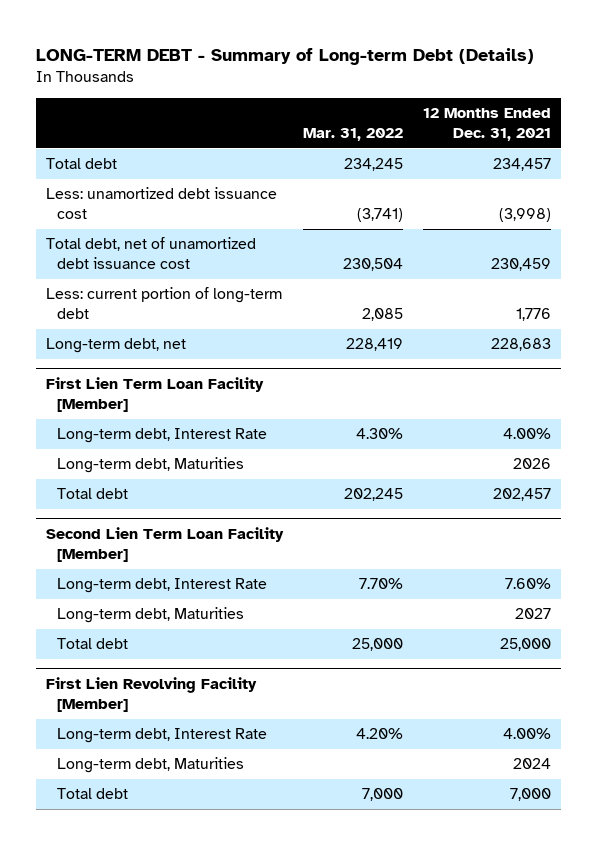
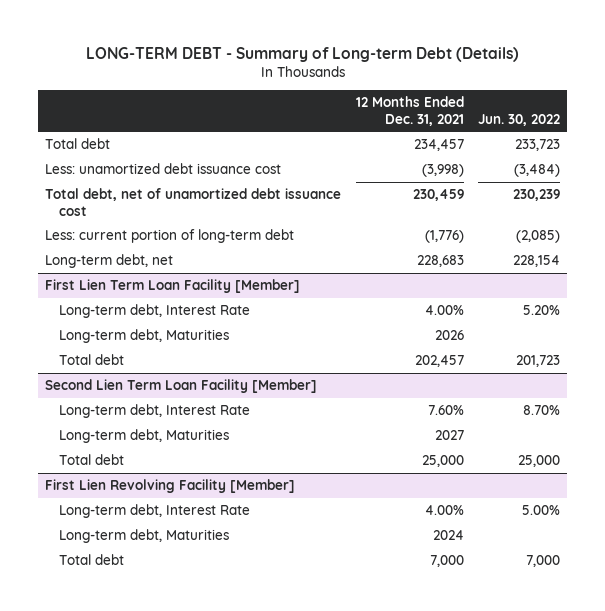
- | Mar. 31, 2022 | 12 Months Ended Dec. 31, 2021
+ | 12 Months Ended Dec. 31, 2021 | Jun. 30, 2022
- Less: current portion of long-term debt | 2,085 | 1,776
+ Less: current portion of long-term debt | (1,776) | (2,085)

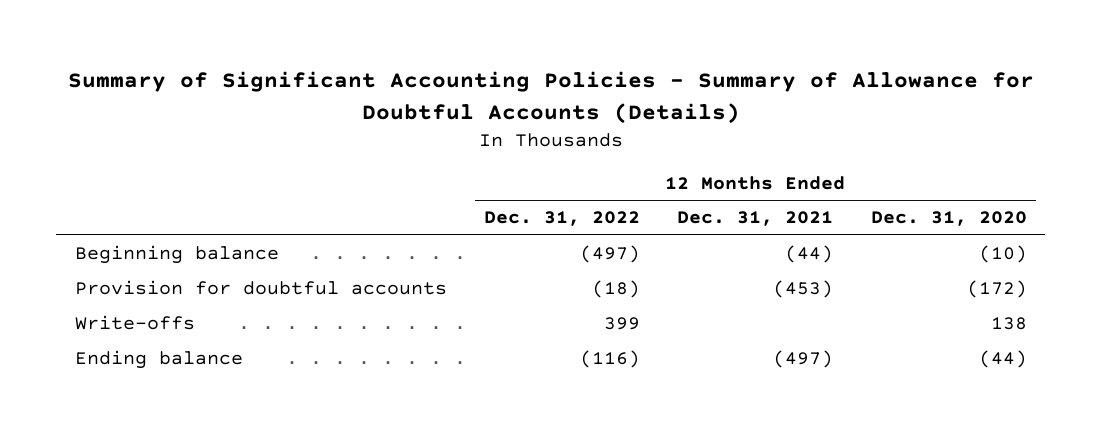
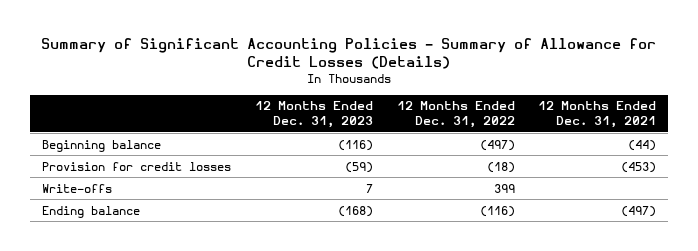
- Summary of Significant Accounting Policies - Summary of Allowance for Doubtful Accounts (Details)
+ Summary of Significant Accounting Policies - Summary of Allowance for Credit Losses (Details)
- | 12 Months Ended Dec. 31, 2022 | 12 Months Ended Dec. 31, 2021 | 12 Months Ended Dec. 31, 2020
+ | 12 Months Ended Dec. 31, 2023 | 12 Months Ended Dec. 31, 2022 | 12 Months Ended Dec. 31, 2021
- Provision for doubtful accounts | (18) | (453) | (172)
+ Provision for credit losses | (59) | (18) | (453)

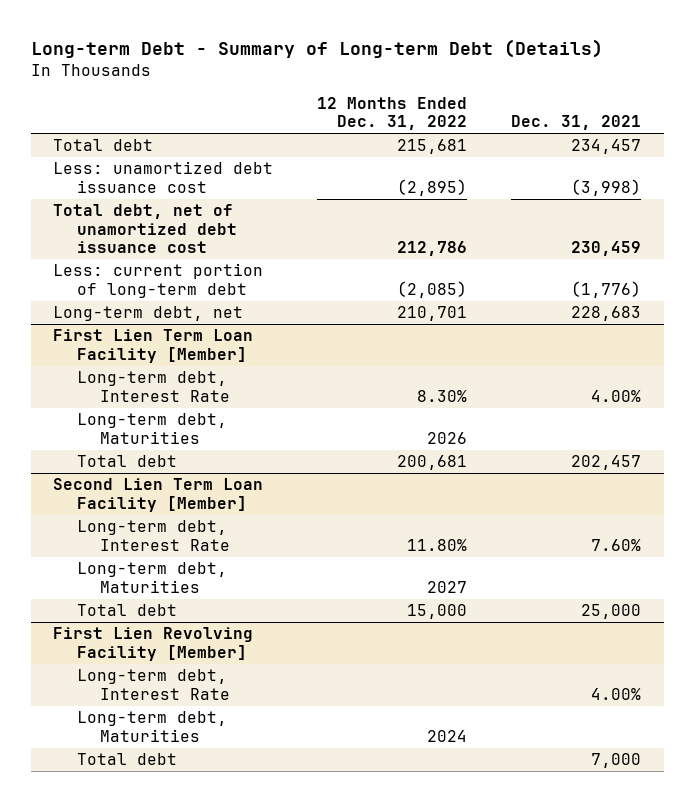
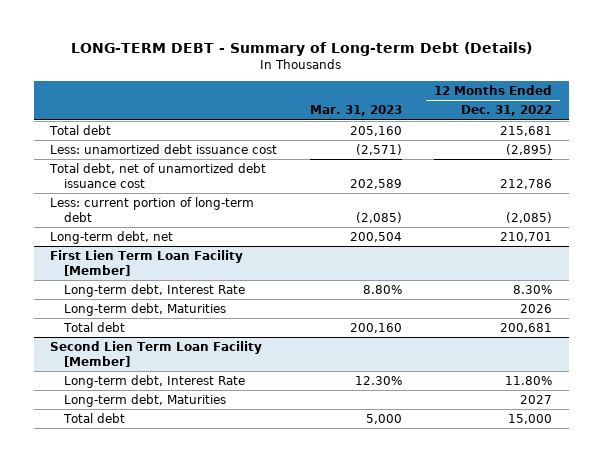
- Long-term Debt - Summary of Long-term Debt (Details)
+ LONG-TERM DEBT - Summary of Long-term Debt (Details)
- | 12 Months Ended Dec. 31, 2022 | Dec. 31, 2021
+ | Mar. 31, 2023 | 12 Months Ended Dec. 31, 2022
- First Lien Revolving Facility [Member]
- Long-term debt, Interest Rate | | 4.00%
- Long-term debt, Maturities | 2024 |
- Total debt | | 7,000

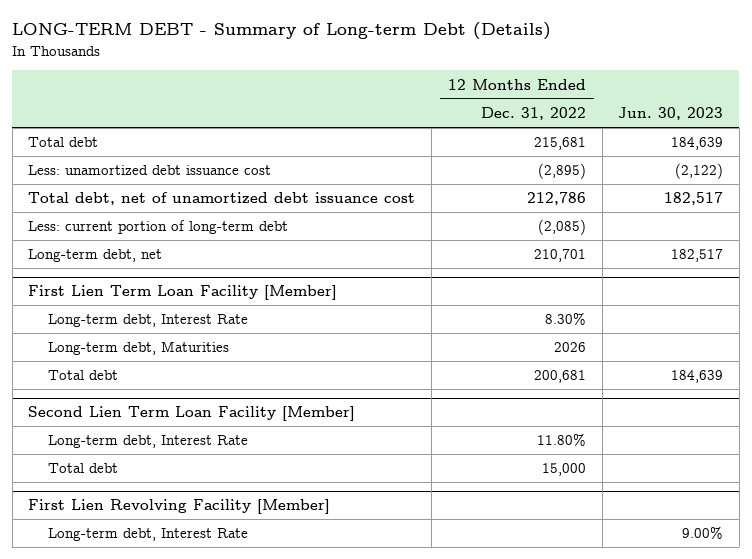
- | Mar. 31, 2023 | 12 Months Ended Dec. 31, 2022
+ | 12 Months Ended Dec. 31, 2022 | Jun. 30, 2023
@ Second Lien Term Loan Facility [Member]
- Long-term debt, Maturities | | 2027
+ First Lien Revolving Facility [Member]
+ Long-term debt, Interest Rate | | 9.00%

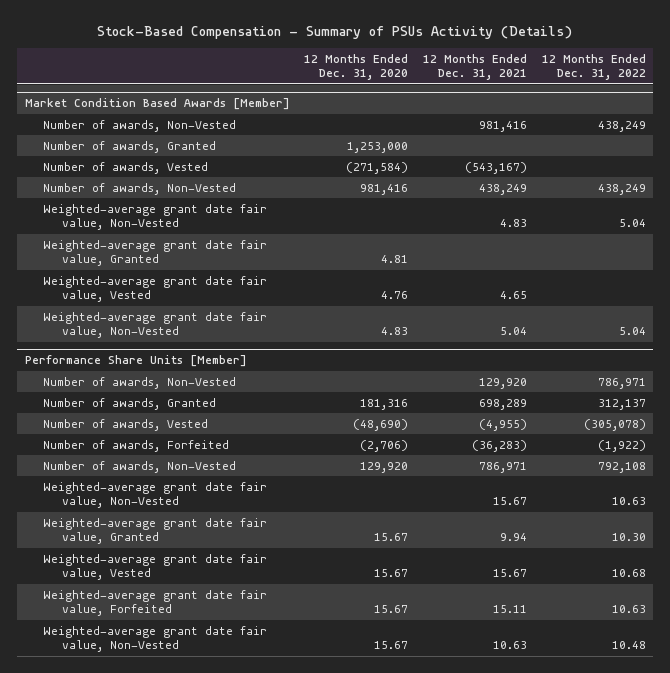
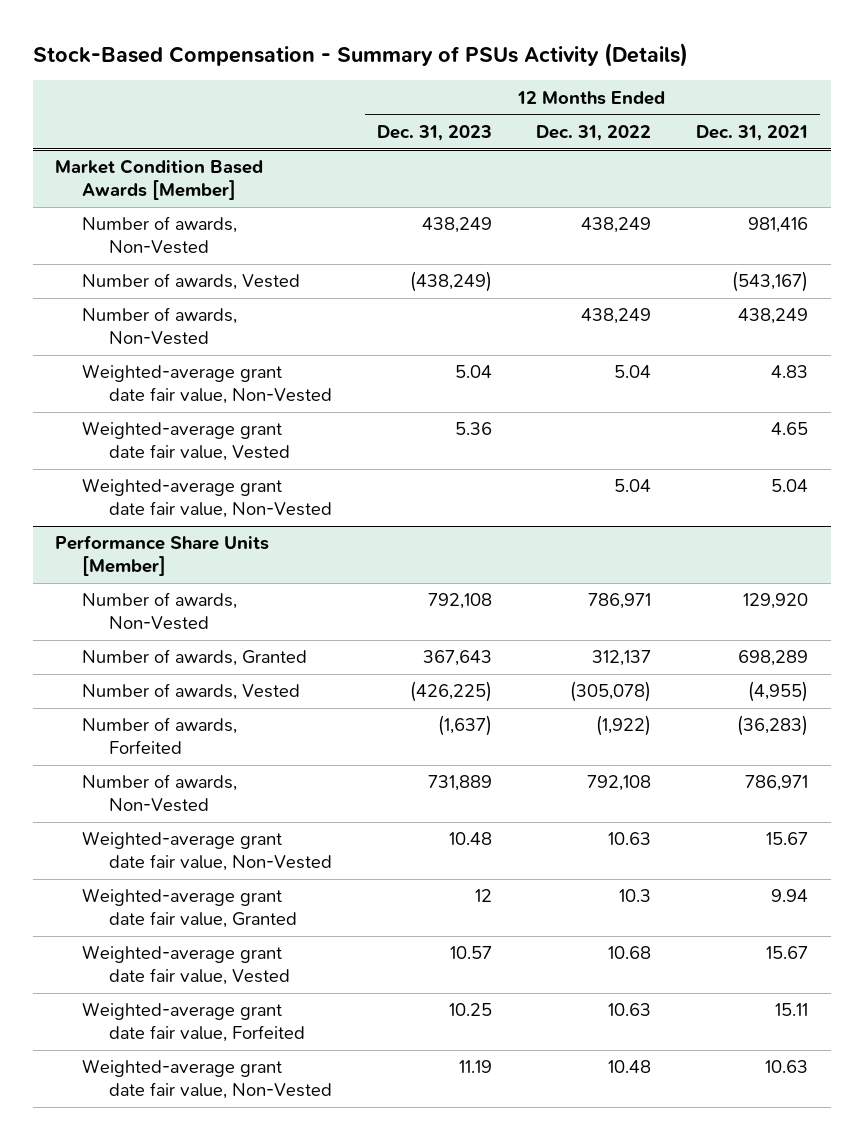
- | 12 Months Ended Dec. 31, 2020 | 12 Months Ended Dec. 31, 2021 | 12 Months Ended Dec. 31, 2022
+ | 12 Months Ended Dec. 31, 2023 | 12 Months Ended Dec. 31, 2022 | 12 Months Ended Dec. 31, 2021
@ Market Condition Based Awards [Member]
- Number of awards, Granted | 1,253,000 | |
- Weighted-average grant date fair value, Granted | 4.81 | |
@ Performance Share Units [Member]
- Weighted-average grant date fair value, Granted | 15.67 | 9.94 | 10.30
+ Weighted-average grant date fair value, Granted | 12 | 10.3 | 9.94

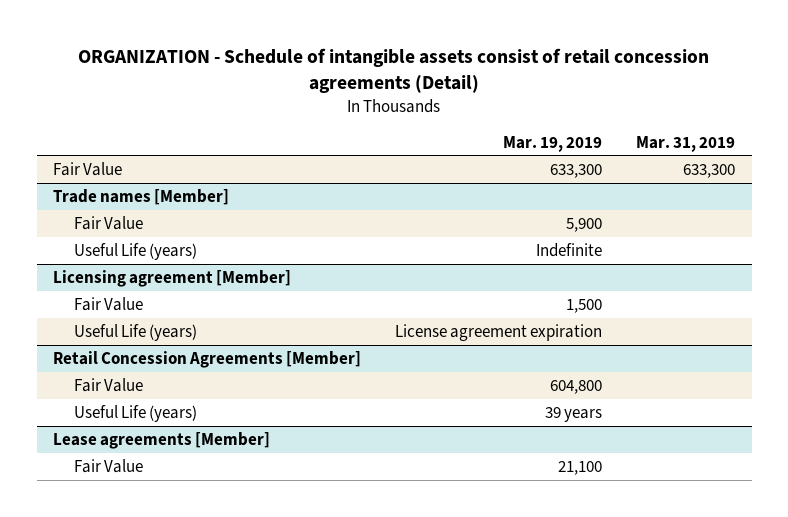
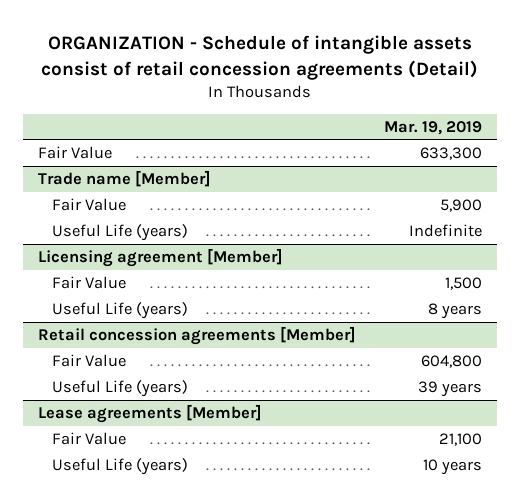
- | Mar. 19, 2019 | Mar. 31, 2019
+ | Mar. 19, 2019
- Trade names [Member]
+ Trade name [Member]
@ Licensing agreement [Member]
- Useful Life (years) | License agreement expiration |
- Retail Concession Agreements [Member]
@ Licensing agreement [Member]
+ Useful Life (years) | 8 years
+ Retail concession agreements [Member]
@ Lease agreements [Member]
+ Useful Life (years) | 10 years

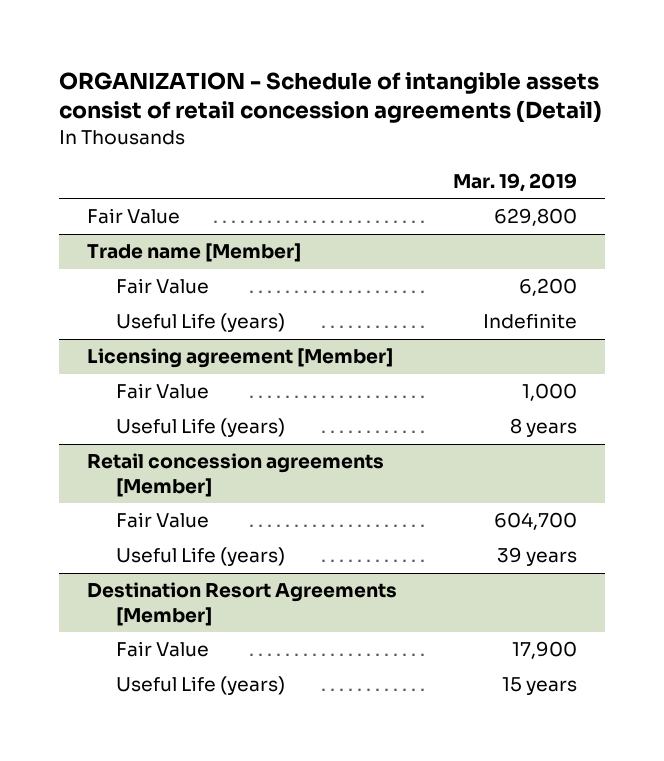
- Fair Value | 633,300
+ Fair Value | 629,800
@ Trade name [Member]
- Fair Value | 5,900
+ Fair Value | 6,200
@ Licensing agreement [Member]
- Fair Value | 1,500
+ Fair Value | 1,000
@ Retail concession agreements [Member]
- Fair Value | 604,800
+ Fair Value | 604,700
- Lease agreements [Member]
- Fair Value | 21,100
- Useful Life (years) | 10 years
+ Destination Resort Agreements [Member]
+ Fair Value | 17,900
+ Useful Life (years) | 15 years

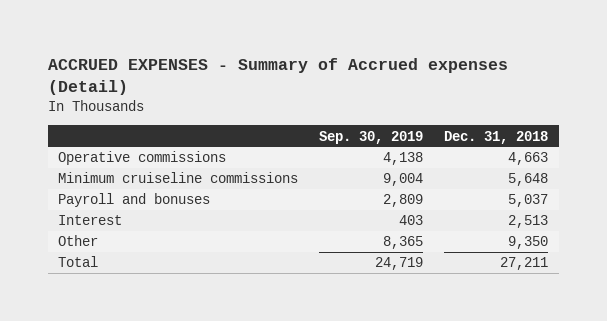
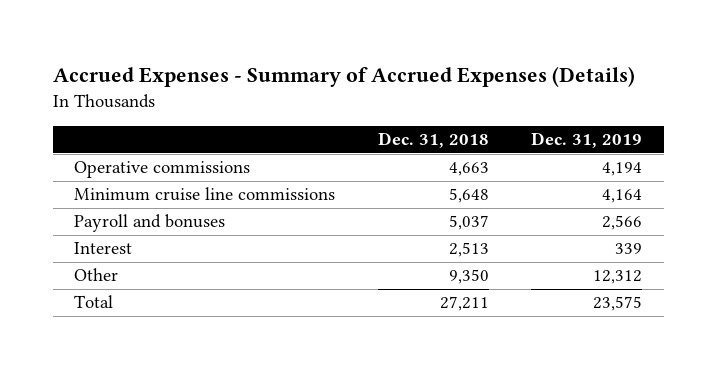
- ACCRUED EXPENSES - Summary of Accrued expenses (Detail)
+ Accrued Expenses - Summary of Accrued Expenses (Details)
- | Sep. 30, 2019 | Dec. 31, 2018
+ | Dec. 31, 2018 | Dec. 31, 2019
- Minimum cruiseline commissions | 9,004 | 5,648
+ Minimum cruise line commissions | 5,648 | 4,164

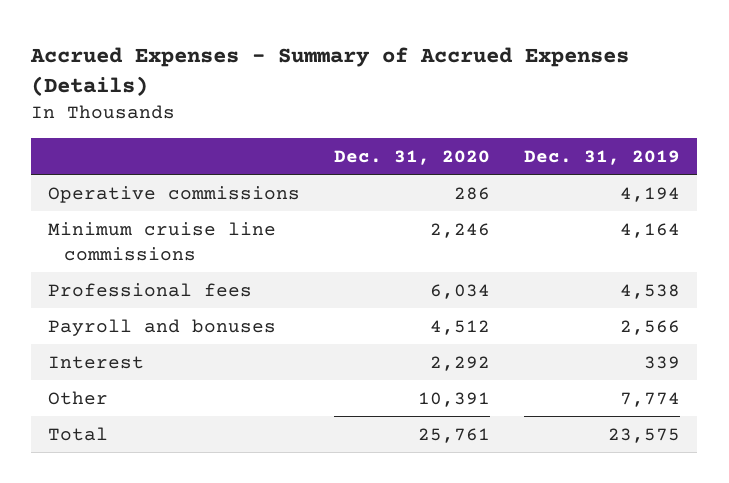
- | Dec. 31, 2018 | Dec. 31, 2019
+ | Dec. 31, 2020 | Dec. 31, 2019
+ Professional fees | 6,034 | 4,538
- Other | 9,350 | 12,312
+ Other | 10,391 | 7,774

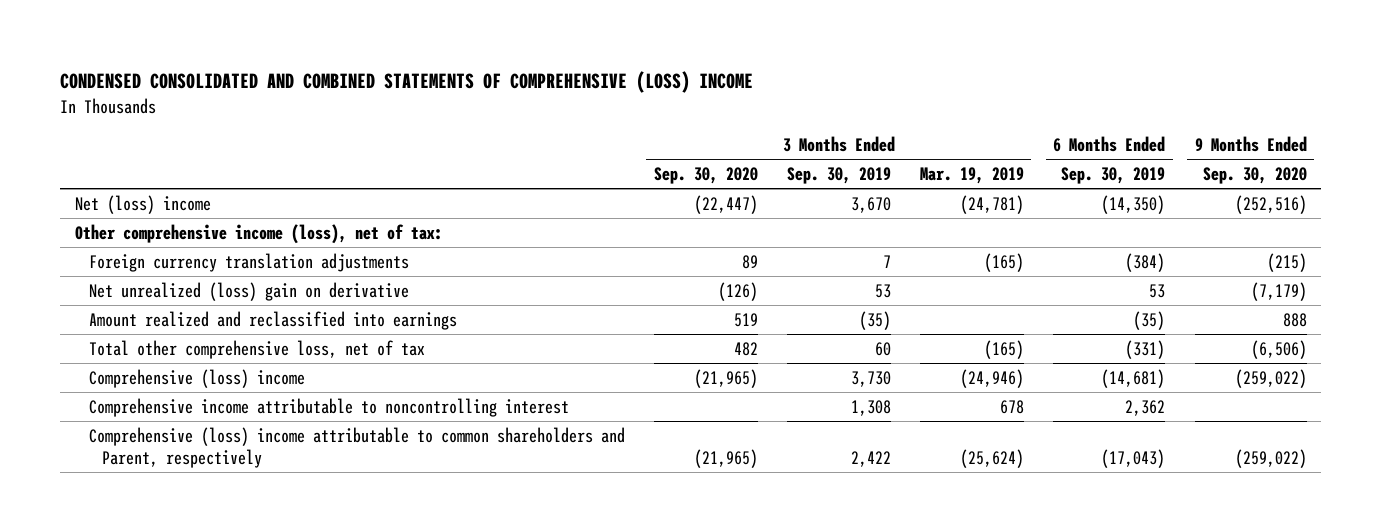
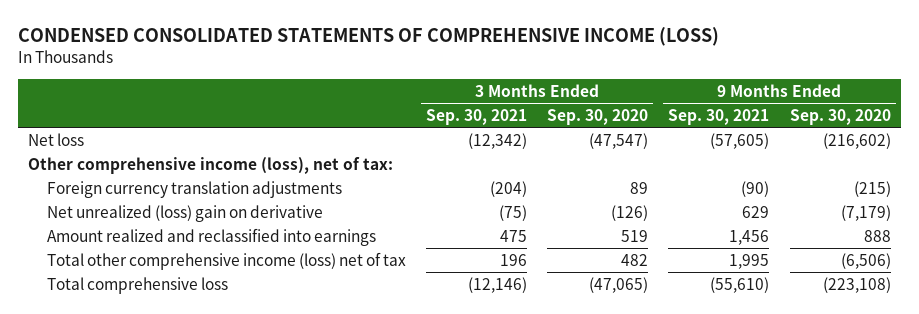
- CONDENSED CONSOLIDATED AND COMBINED STATEMENTS OF COMPREHENSIVE (LOSS) INCOME
+ CONDENSED CONSOLIDATED STATEMENTS OF COMPREHENSIVE INCOME (LOSS)
- | 3 Months Ended Sep. 30, 2020 | 3 Months Ended Sep. 30, 2019 | 3 Months Ended Mar. 19, 2019 | 6 Months Ended Sep. 30, 2019 | 9 Months Ended Sep. 30, 2020
+ | 3 Months Ended Sep. 30, 2021 | 3 Months Ended Sep. 30, 2020 | 9 Months Ended Sep. 30, 2021 | 9 Months Ended Sep. 30, 2020
- Net (loss) income | (22,447) | 3,670 | (24,781) | (14,350) | (252,516)
+ Net loss | (12,342) | (47,547) | (57,605) | (216,602)
- Total other comprehensive loss, net of tax | 482 | 60 | (165) | (331) | (6,506)
- Comprehensive (loss) income | (21,965) | 3,730 | (24,946) | (14,681) | (259,022)
- Comprehensive income attributable to noncontrolling interest | | 1,308 | 678 | 2,362 |
- Comprehensive (loss) income attributable to common shareholders and Parent, respectively | (21,965) | 2,422 | (25,624) | (17,043) | (259,022)
+ Total other comprehensive income (loss) net of tax | 196 | 482 | 1,995 | (6,506)
+ Total comprehensive loss | (12,146) | (47,065) | (55,610) | (223,108)

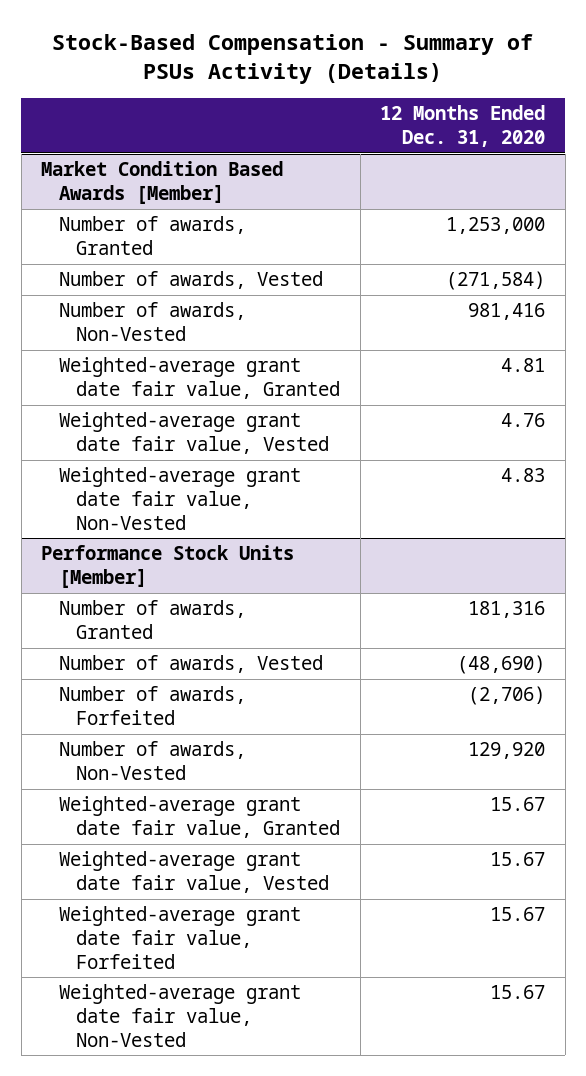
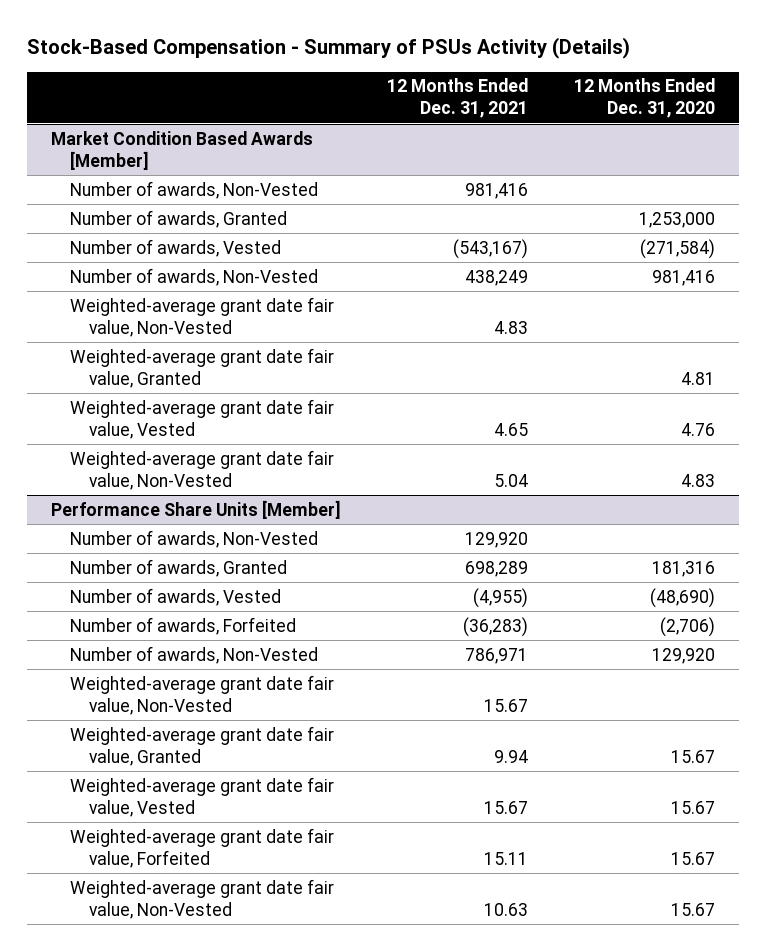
- | 12 Months Ended Dec. 31, 2020
+ | 12 Months Ended Dec. 31, 2021 | 12 Months Ended Dec. 31, 2020
@ Market Condition Based Awards [Member]
+ Number of awards, Non-Vested | 981,416 |
+ Weighted-average grant date fair value, Non-Vested | 4.83 |
- Performance Stock Units [Member]
+ Performance Share Units [Member]
+ Number of awards, Non-Vested | 129,920 |
+ Weighted-average grant date fair value, Non-Vested | 15.67 |

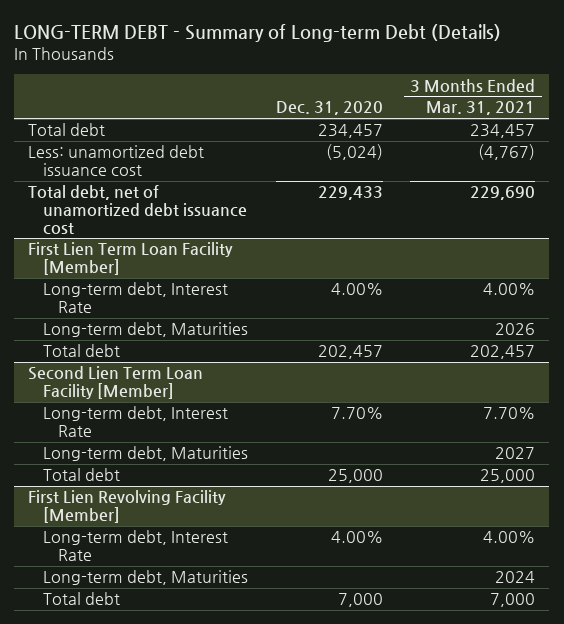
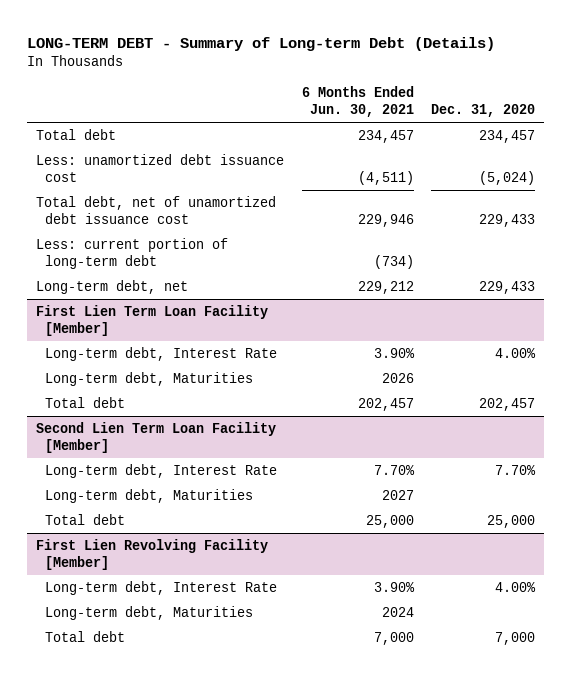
- | Dec. 31, 2020 | 3 Months Ended Mar. 31, 2021
+ | 6 Months Ended Jun. 30, 2021 | Dec. 31, 2020
+ Less: current portion of long-term debt | (734) |
+ Long-term debt, net | 229,212 | 229,433

